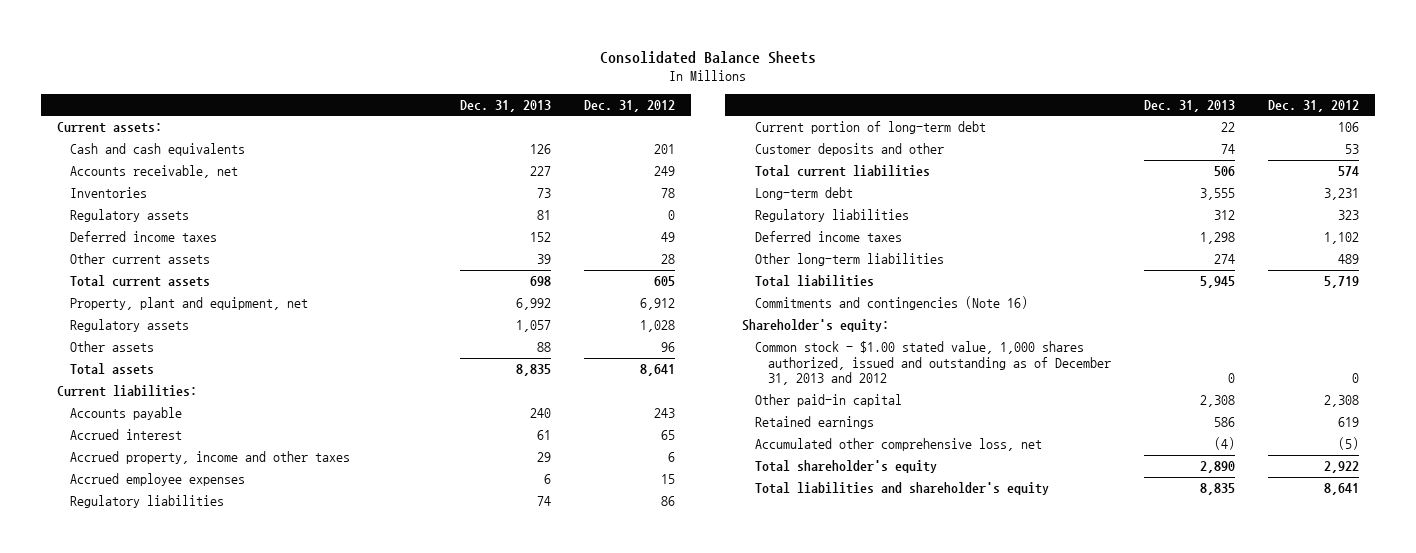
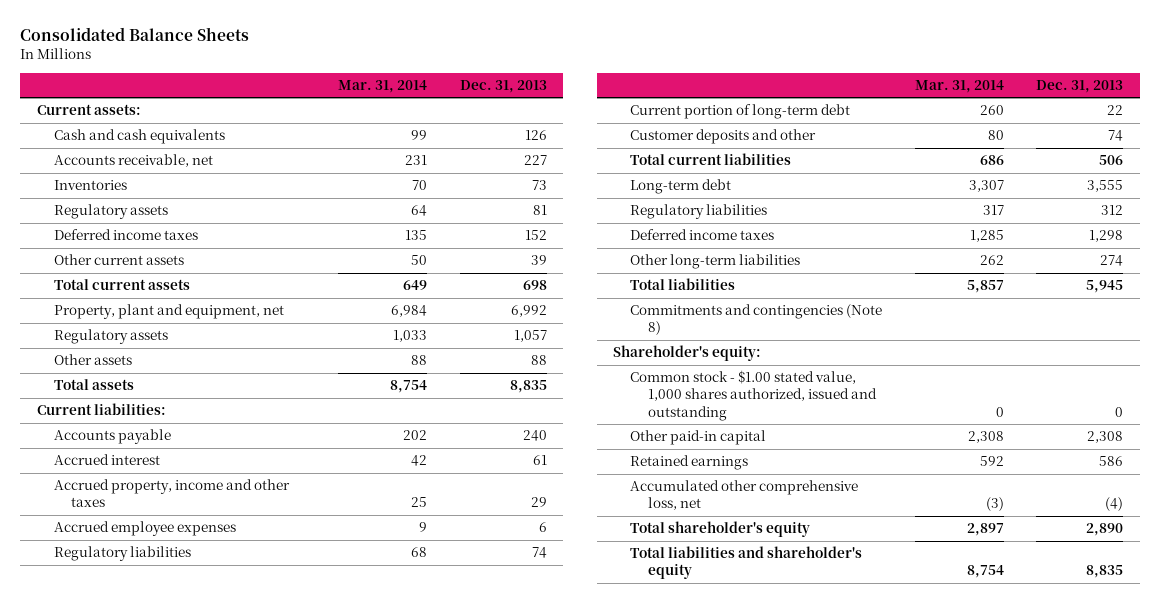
- | Dec. 31, 2013 | Dec. 31, 2012
+ | Mar. 31, 2014 | Dec. 31, 2013
- Commitments and contingencies (Note 16)
+ Commitments and contingencies (Note 8)
- Common stock - $1.00 stated value, 1,000 shares authorized, issued and outstanding as of December 31, 2013 and 2012 | 0 | 0
+ Common stock - $1.00 stated value, 1,000 shares authorized, issued and outstanding | 0 | 0

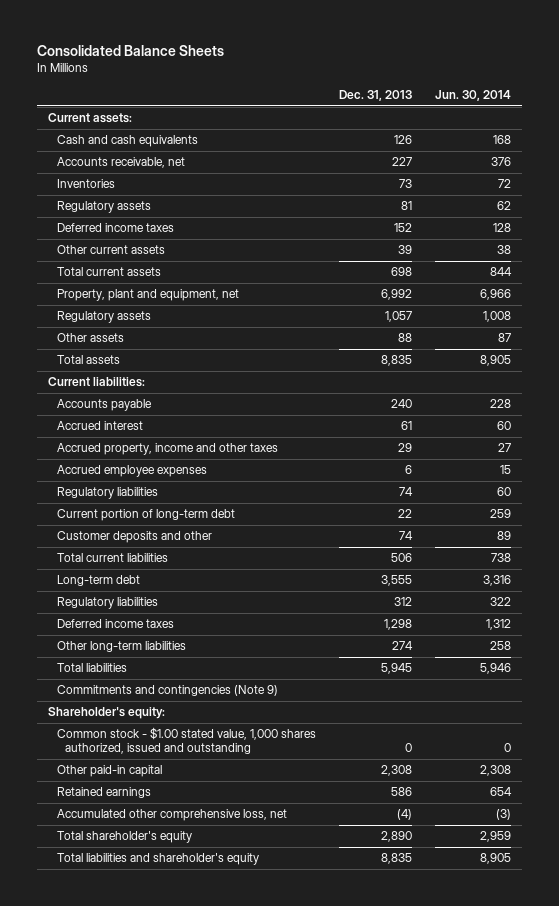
- | Mar. 31, 2014 | Dec. 31, 2013
+ | Dec. 31, 2013 | Jun. 30, 2014
- Commitments and contingencies (Note 8)
+ Commitments and contingencies (Note 9)

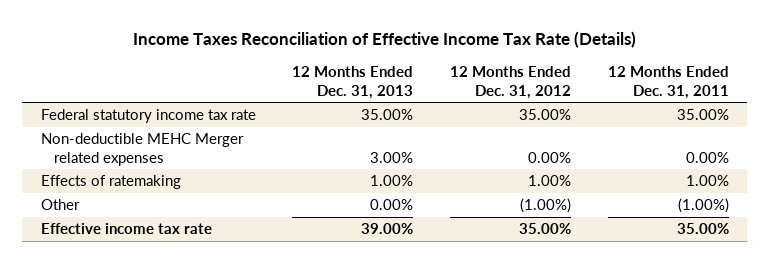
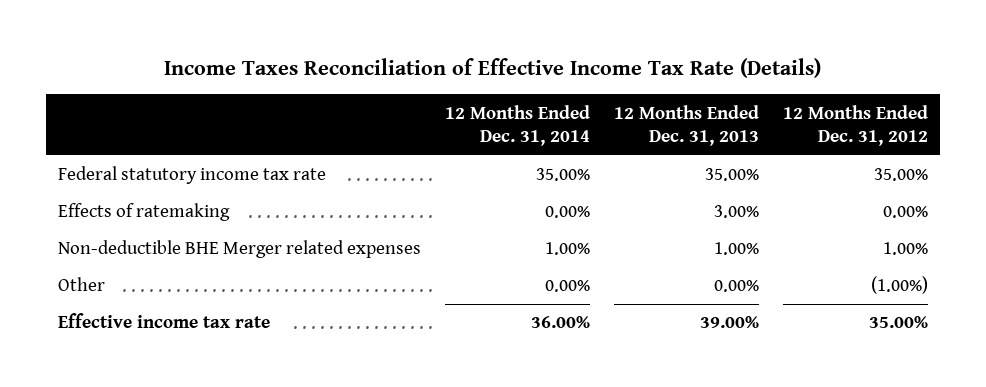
- | 12 Months Ended Dec. 31, 2013 | 12 Months Ended Dec. 31, 2012 | 12 Months Ended Dec. 31, 2011
+ | 12 Months Ended Dec. 31, 2014 | 12 Months Ended Dec. 31, 2013 | 12 Months Ended Dec. 31, 2012
- Non-deductible MEHC Merger related expenses | 3.00% | 0.00% | 0.00%
- Effects of ratemaking | 1.00% | 1.00% | 1.00%
+ Effects of ratemaking | 0.00% | 3.00% | 0.00%
+ Non-deductible BHE Merger related expenses | 1.00% | 1.00% | 1.00%

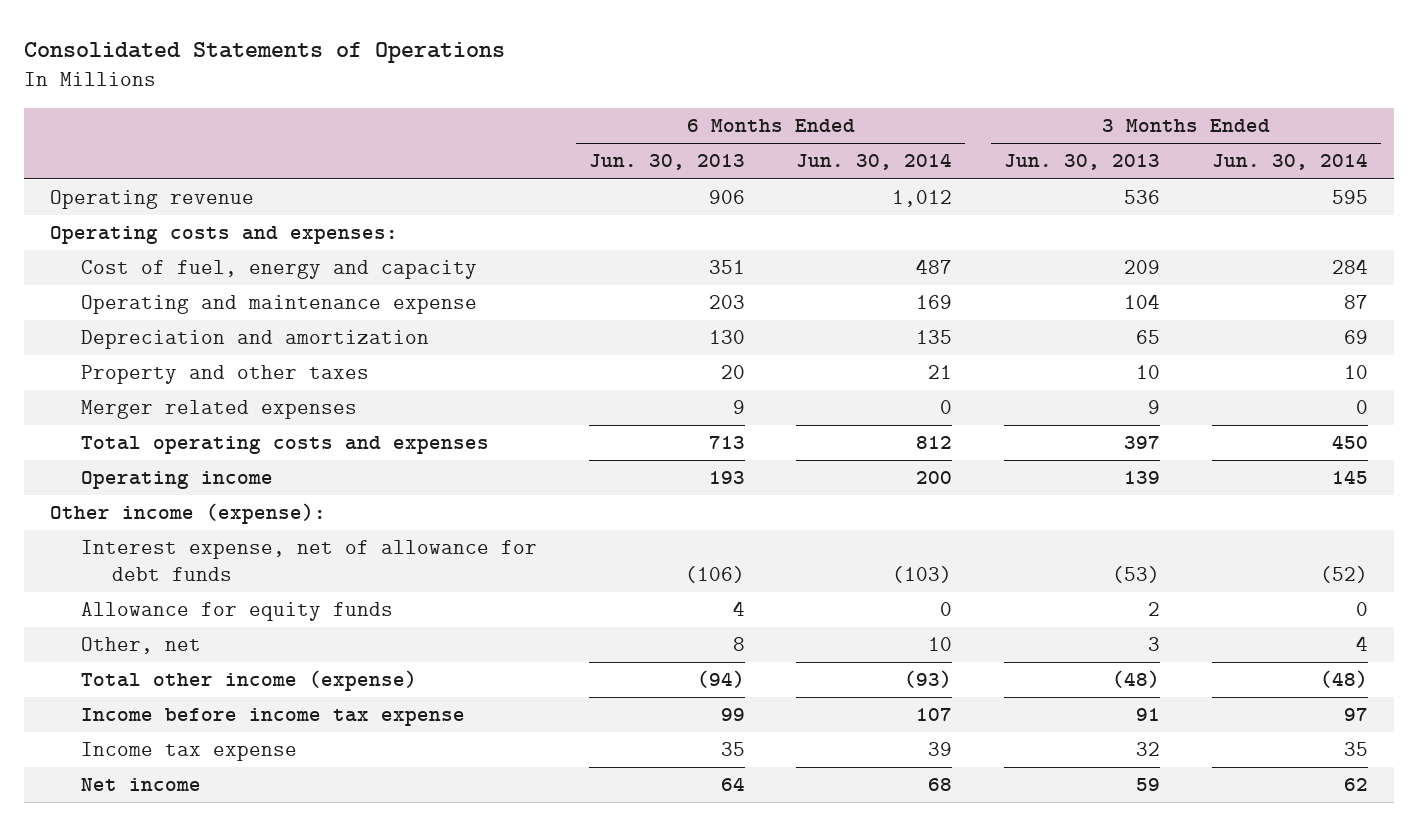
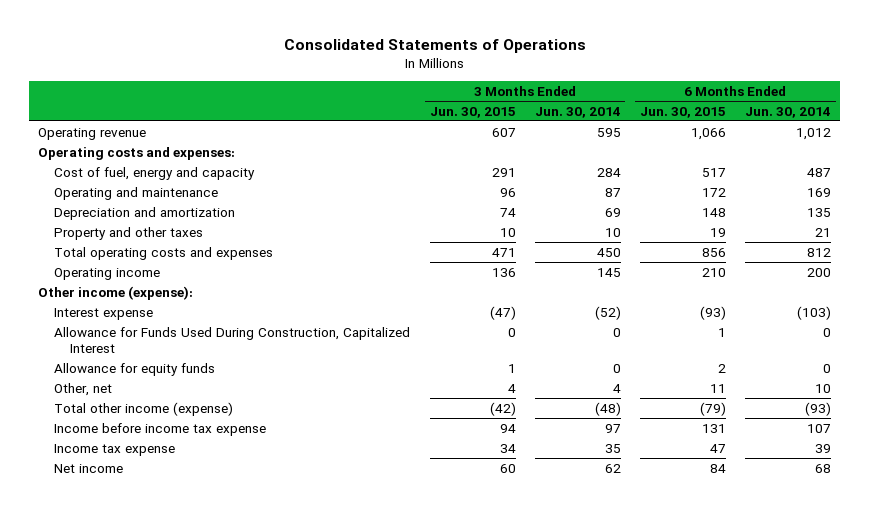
- | 6 Months Ended Jun. 30, 2013 | 6 Months Ended Jun. 30, 2014 | 3 Months Ended Jun. 30, 2013 | 3 Months Ended Jun. 30, 2014
+ | 3 Months Ended Jun. 30, 2015 | 3 Months Ended Jun. 30, 2014 | 6 Months Ended Jun. 30, 2015 | 6 Months Ended Jun. 30, 2014
- Operating and maintenance expense | 203 | 169 | 104 | 87
+ Operating and maintenance | 96 | 87 | 172 | 169
- Merger related expenses | 9 | 0 | 9 | 0
- Interest expense, net of allowance for debt funds | (106) | (103) | (53) | (52)
+ Interest expense | (47) | (52) | (93) | (103)
+ Allowance for Funds Used During Construction, Capitalized Interest | 0 | 0 | 1 | 0

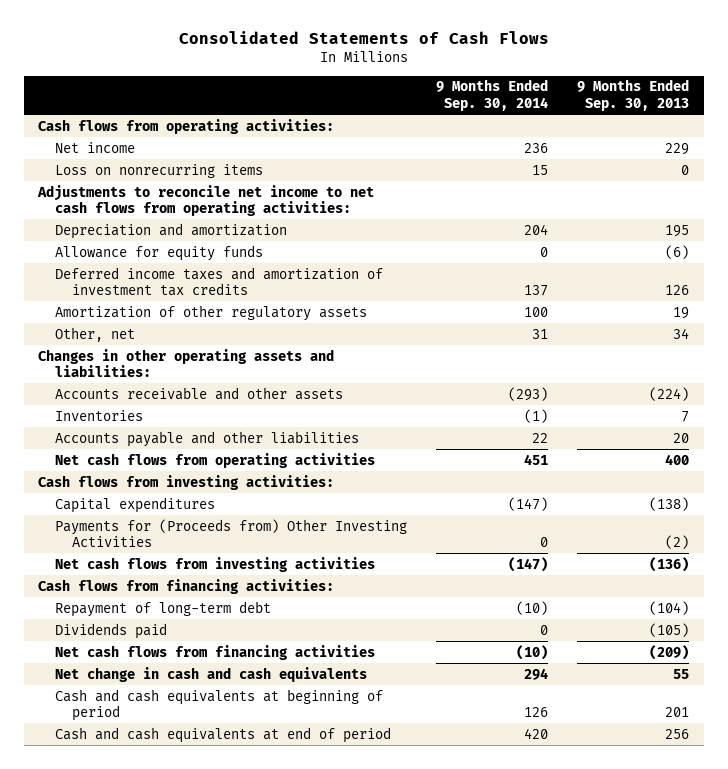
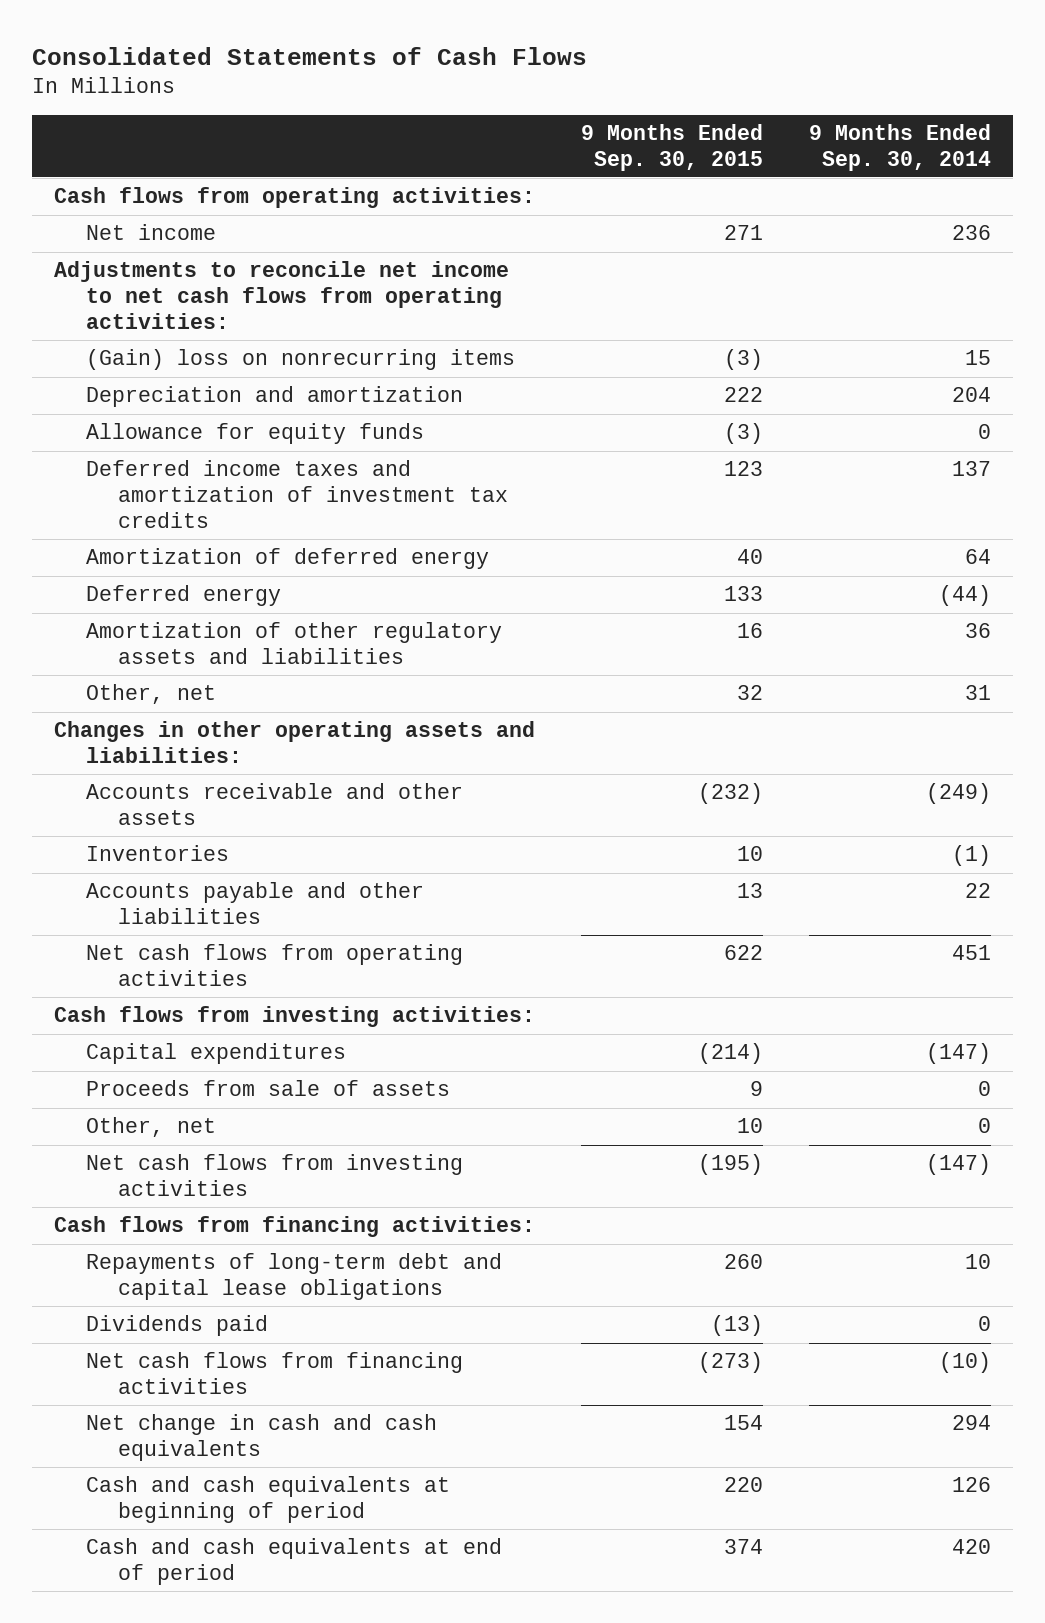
- | 9 Months Ended Sep. 30, 2014 | 9 Months Ended Sep. 30, 2013
+ | 9 Months Ended Sep. 30, 2015 | 9 Months Ended Sep. 30, 2014
- Loss on nonrecurring items | 15 | 0
+ (Gain) loss on nonrecurring items | (3) | 15
- Amortization of other regulatory assets | 100 | 19
+ Amortization of deferred energy | 40 | 64
+ Deferred energy | 133 | (44)
+ Amortization of other regulatory assets and liabilities | 16 | 36
- Accounts receivable and other assets | (293) | (224)
+ Accounts receivable and other assets | (232) | (249)
- Payments for (Proceeds from) Other Investing Activities | 0 | (2)
+ Proceeds from sale of assets | 9 | 0
+ Other, net | 10 | 0
- Repayment of long-term debt | (10) | (104)
+ Repayments of long-term debt and capital lease obligations | 260 | 10

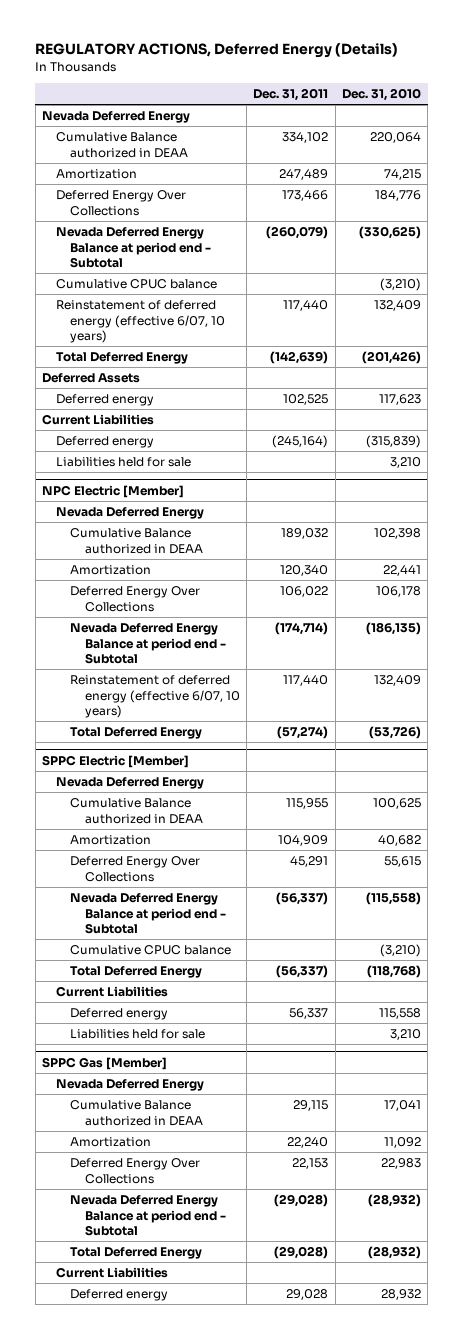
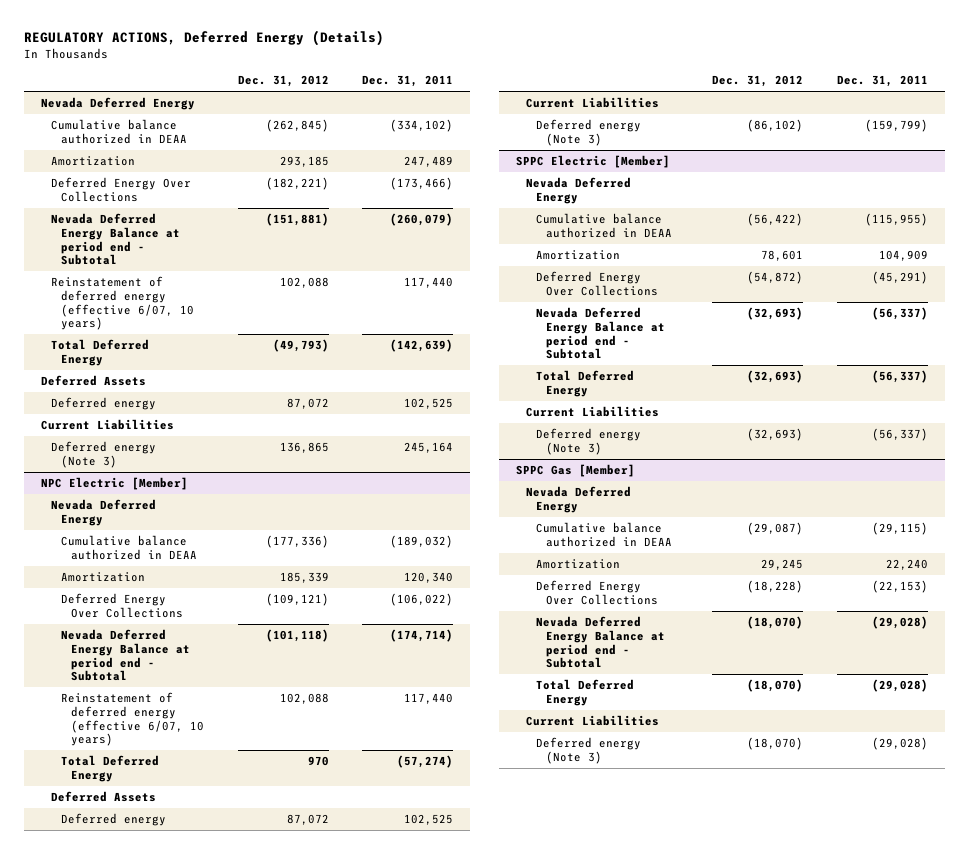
- | Dec. 31, 2011 | Dec. 31, 2010
+ | Dec. 31, 2012 | Dec. 31, 2011
- Cumulative Balance authorized in DEAA | 334,102 | 220,064
+ Cumulative balance authorized in DEAA | (262,845) | (334,102)
- Deferred Energy Over Collections | 173,466 | 184,776
+ Deferred Energy Over Collections | (182,221) | (173,466)
- Cumulative CPUC balance | | (3,210)
- Deferred energy | (245,164) | (315,839)
- Liabilities held for sale | | 3,210
+ Deferred energy (Note 3) | 136,865 | 245,164
@ NPC Electric [Member]
- Cumulative Balance authorized in DEAA | 189,032 | 102,398
+ Cumulative balance authorized in DEAA | (177,336) | (189,032)
- Deferred Energy Over Collections | 106,022 | 106,178
+ Deferred Energy Over Collections | (109,121) | (106,022)
+ Deferred Assets
+ Deferred energy | 87,072 | 102,525
+ Current Liabilities
+ Deferred energy (Note 3) | (86,102) | (159,799)
@ SPPC Electric [Member]
- Cumulative Balance authorized in DEAA | 115,955 | 100,625
+ Cumulative balance authorized in DEAA | (56,422) | (115,955)
- Deferred Energy Over Collections | 45,291 | 55,615
+ Deferred Energy Over Collections | (54,872) | (45,291)
- Cumulative CPUC balance | | (3,210)
- Deferred energy | 56,337 | 115,558
- Liabilities held for sale | | 3,210
+ Deferred energy (Note 3) | (32,693) | (56,337)
@ SPPC Gas [Member]
- Cumulative Balance authorized in DEAA | 29,115 | 17,041
+ Cumulative balance authorized in DEAA | (29,087) | (29,115)
- Deferred Energy Over Collections | 22,153 | 22,983
+ Deferred Energy Over Collections | (18,228) | (22,153)
- Deferred energy | 29,028 | 28,932
+ Deferred energy (Note 3) | (18,070) | (29,028)

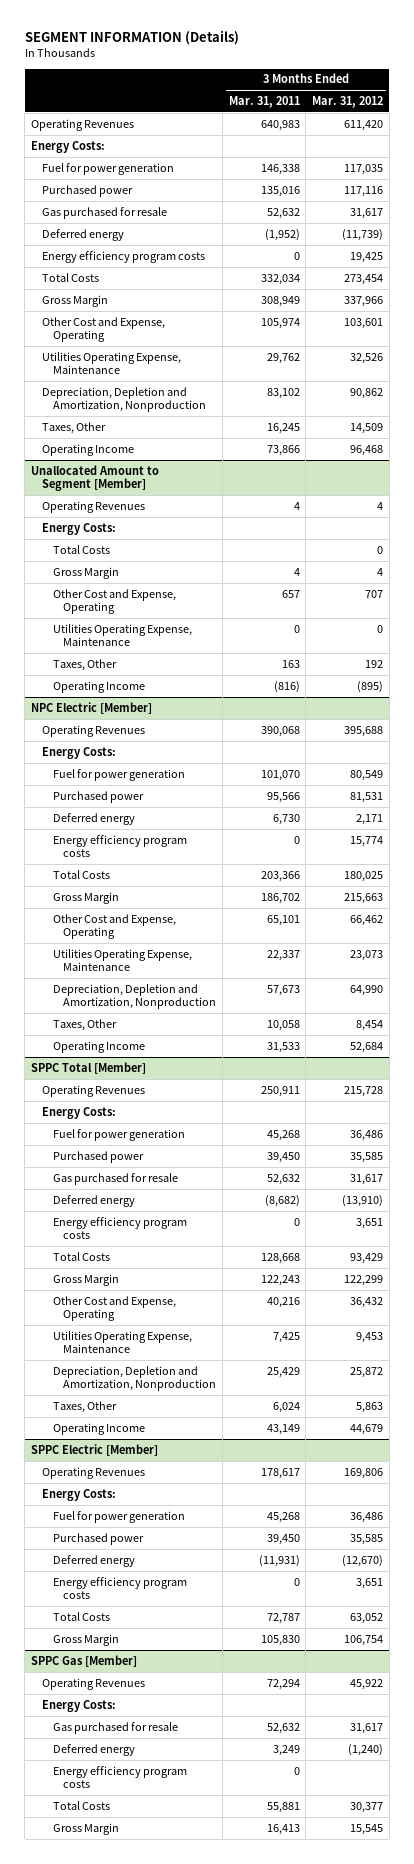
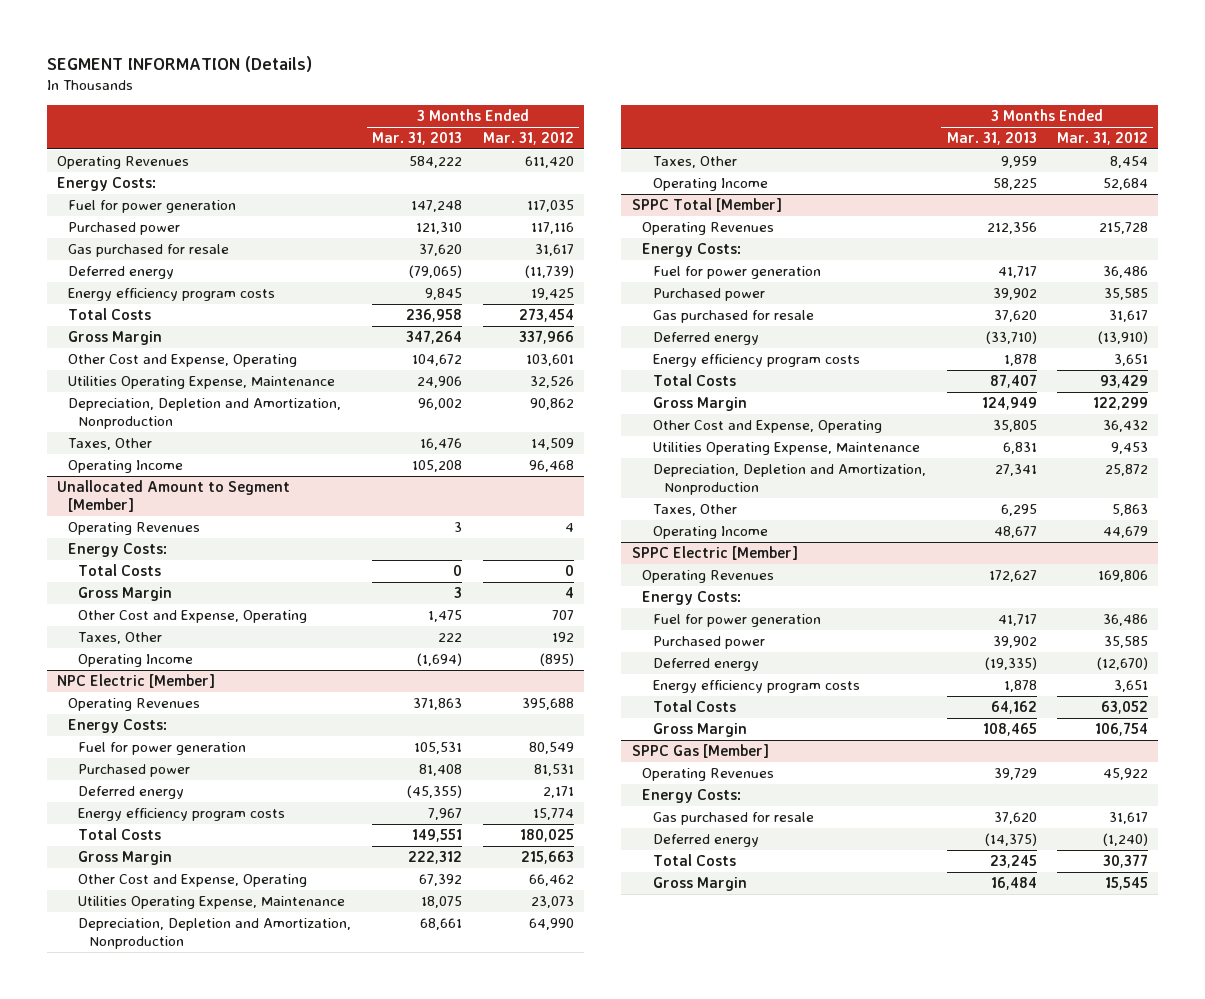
- | 3 Months Ended Mar. 31, 2011 | 3 Months Ended Mar. 31, 2012
+ | 3 Months Ended Mar. 31, 2013 | 3 Months Ended Mar. 31, 2012
@ Unallocated Amount to Segment [Member]
- Utilities Operating Expense, Maintenance | 0 | 0
@ SPPC Gas [Member]
- Energy efficiency program costs | 0 |

